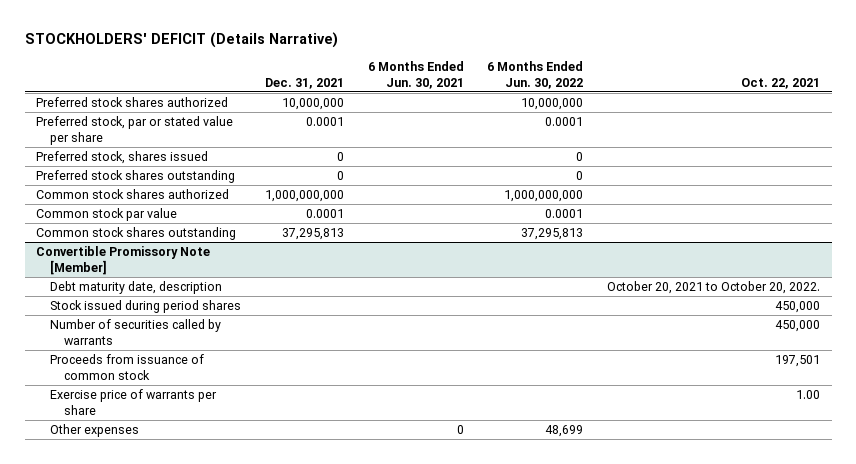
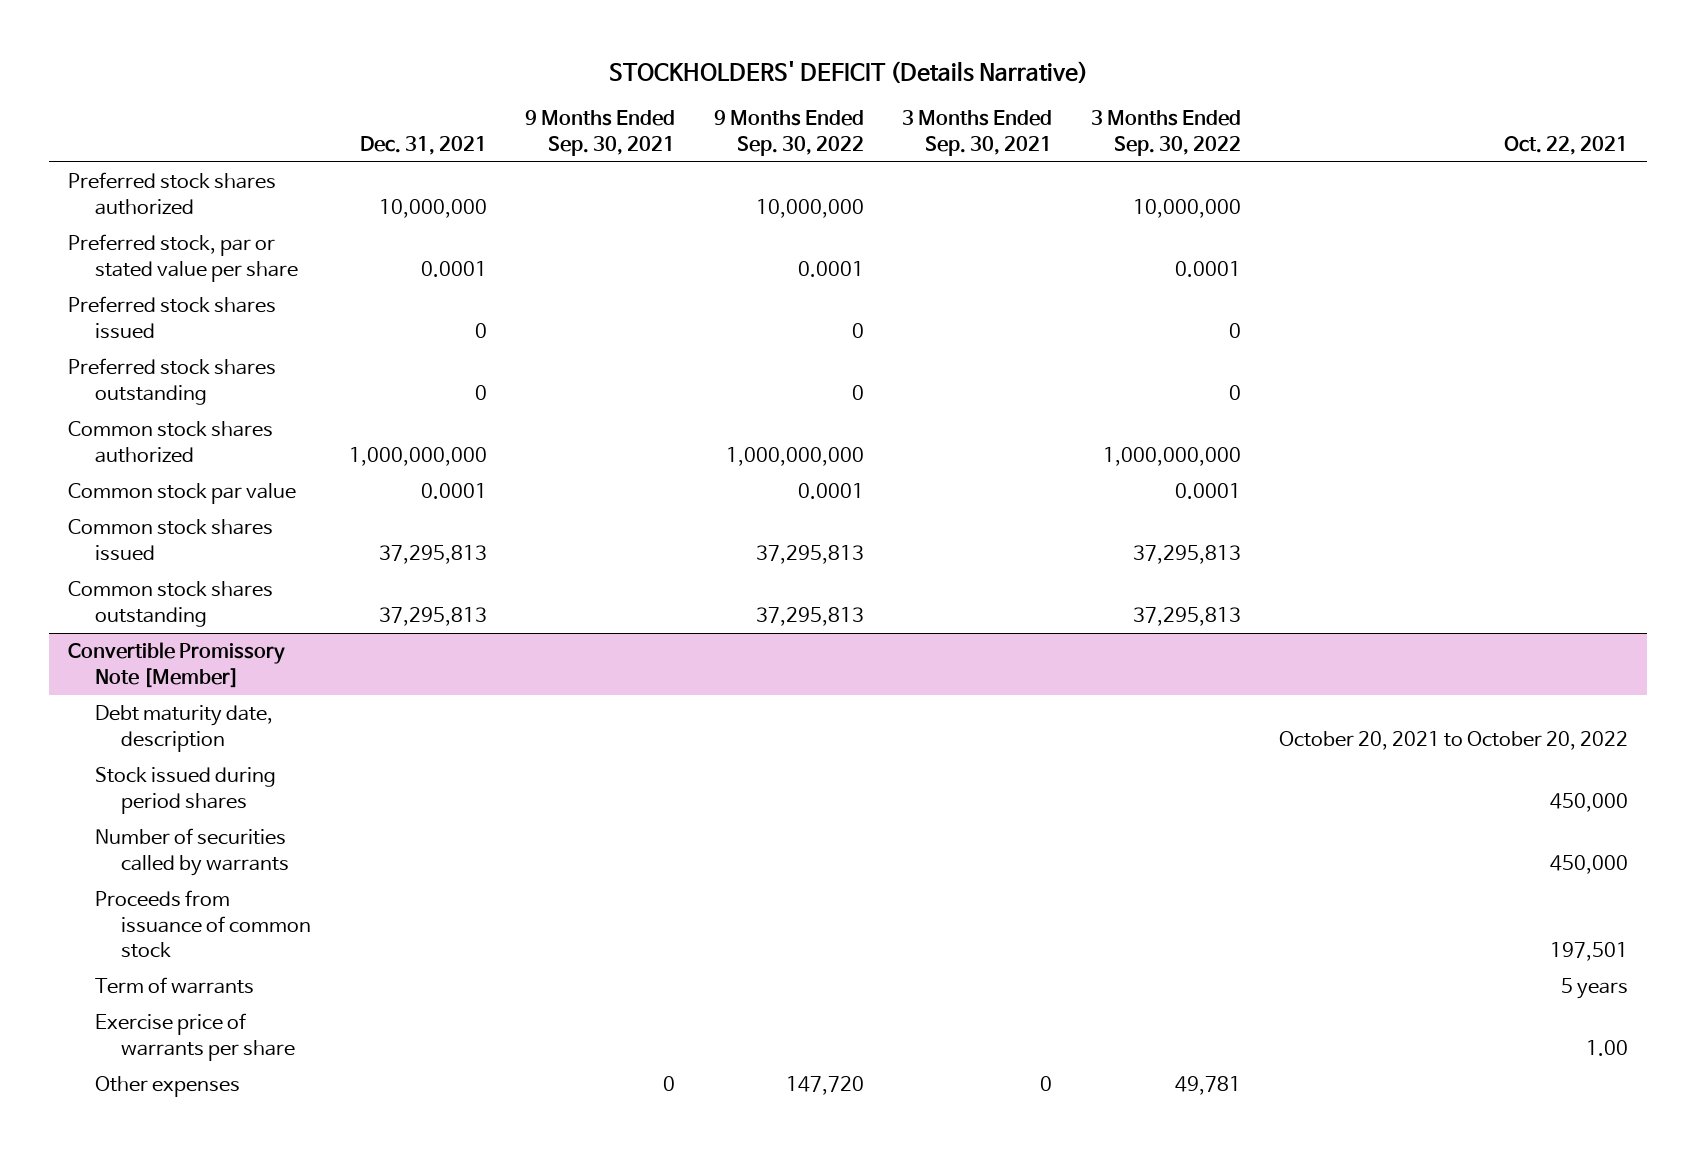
- | Dec. 31, 2021 | 6 Months Ended Jun. 30, 2021 | 6 Months Ended Jun. 30, 2022 | Oct. 22, 2021
+ | Dec. 31, 2021 | 9 Months Ended Sep. 30, 2021 | 9 Months Ended Sep. 30, 2022 | 3 Months Ended Sep. 30, 2021 | 3 Months Ended Sep. 30, 2022 | Oct. 22, 2021
- Preferred stock, shares issued | 0 | | 0 |
+ Preferred stock shares issued | 0 | | 0 | | 0 |
+ Common stock shares issued | 37,295,813 | | 37,295,813 | | 37,295,813 |
@ Convertible Promissory Note [Member]
- Debt maturity date, description | | | | October 20, 2021 to October 20, 2022.
+ Debt maturity date, description | | | | | | October 20, 2021 to October 20, 2022
+ Term of warrants | | | | | | 5 years

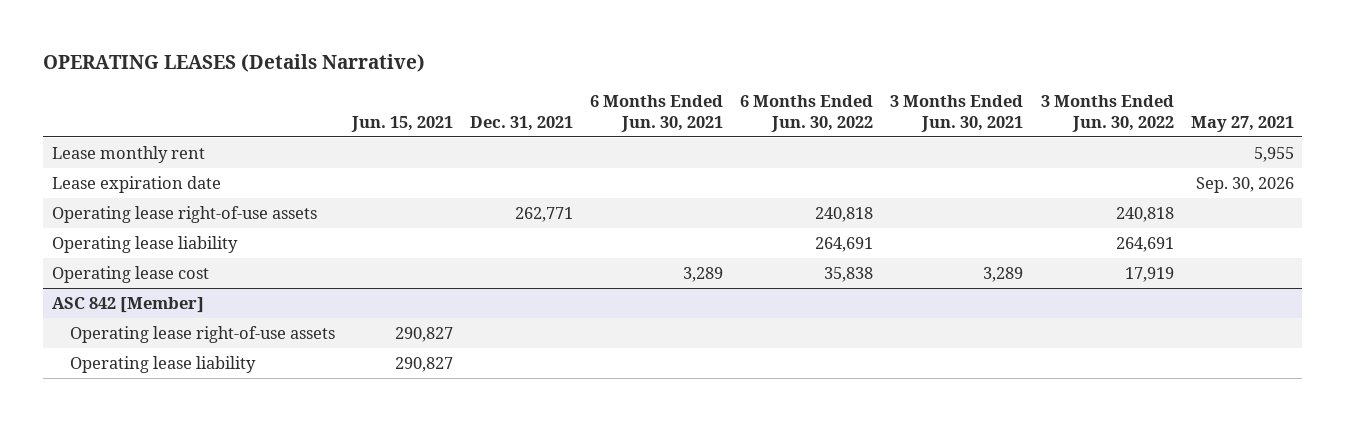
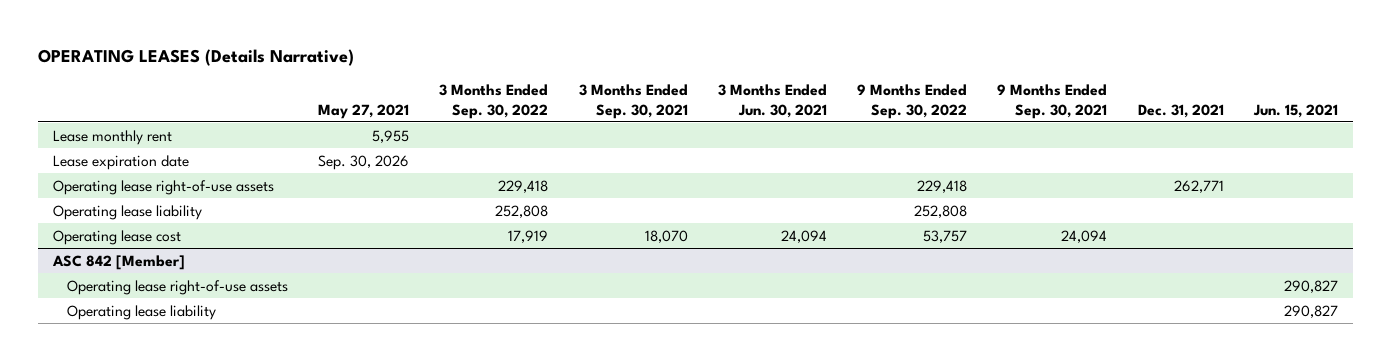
- | Jun. 15, 2021 | Dec. 31, 2021 | 6 Months Ended Jun. 30, 2021 | 6 Months Ended Jun. 30, 2022 | 3 Months Ended Jun. 30, 2021 | 3 Months Ended Jun. 30, 2022 | May 27, 2021
+ | May 27, 2021 | 3 Months Ended Sep. 30, 2022 | 3 Months Ended Sep. 30, 2021 | 3 Months Ended Jun. 30, 2021 | 9 Months Ended Sep. 30, 2022 | 9 Months Ended Sep. 30, 2021 | Dec. 31, 2021 | Jun. 15, 2021
- Operating lease cost | | | 3,289 | 35,838 | 3,289 | 17,919 |
+ Operating lease cost | | 17,919 | 18,070 | 24,094 | 53,757 | 24,094 | |

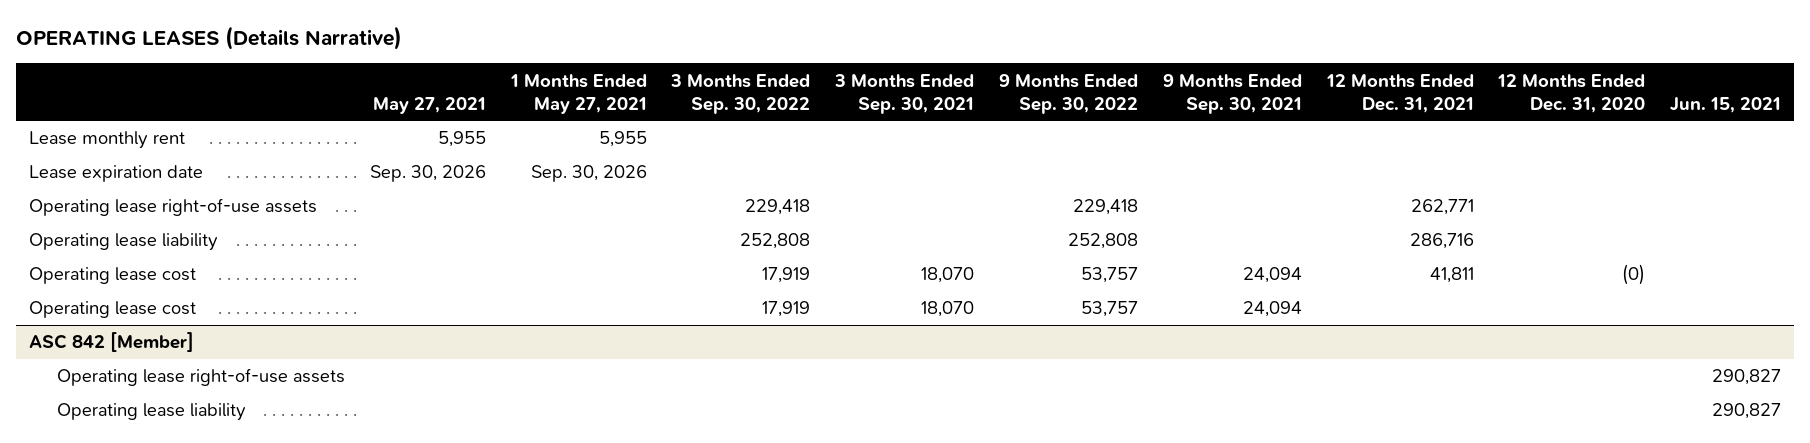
- | May 27, 2021 | 3 Months Ended Sep. 30, 2022 | 3 Months Ended Sep. 30, 2021 | 3 Months Ended Jun. 30, 2021 | 9 Months Ended Sep. 30, 2022 | 9 Months Ended Sep. 30, 2021 | Dec. 31, 2021 | Jun. 15, 2021
+ | May 27, 2021 | 1 Months Ended May 27, 2021 | 3 Months Ended Sep. 30, 2022 | 3 Months Ended Sep. 30, 2021 | 9 Months Ended Sep. 30, 2022 | 9 Months Ended Sep. 30, 2021 | 12 Months Ended Dec. 31, 2021 | 12 Months Ended Dec. 31, 2020 | Jun. 15, 2021
+ Operating lease cost | | | 17,919 | 18,070 | 53,757 | 24,094 | | |

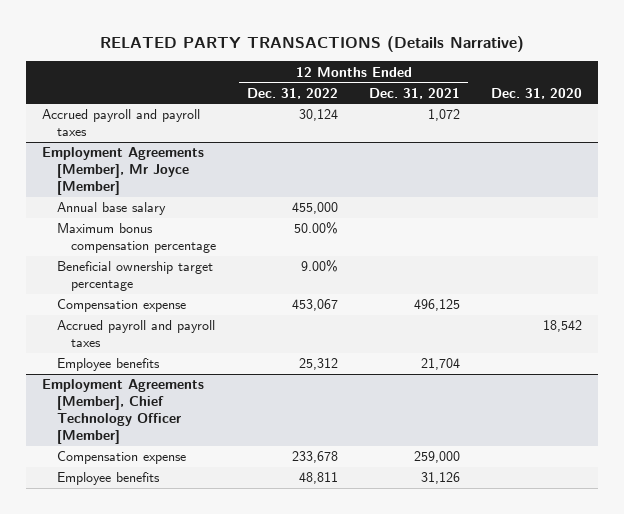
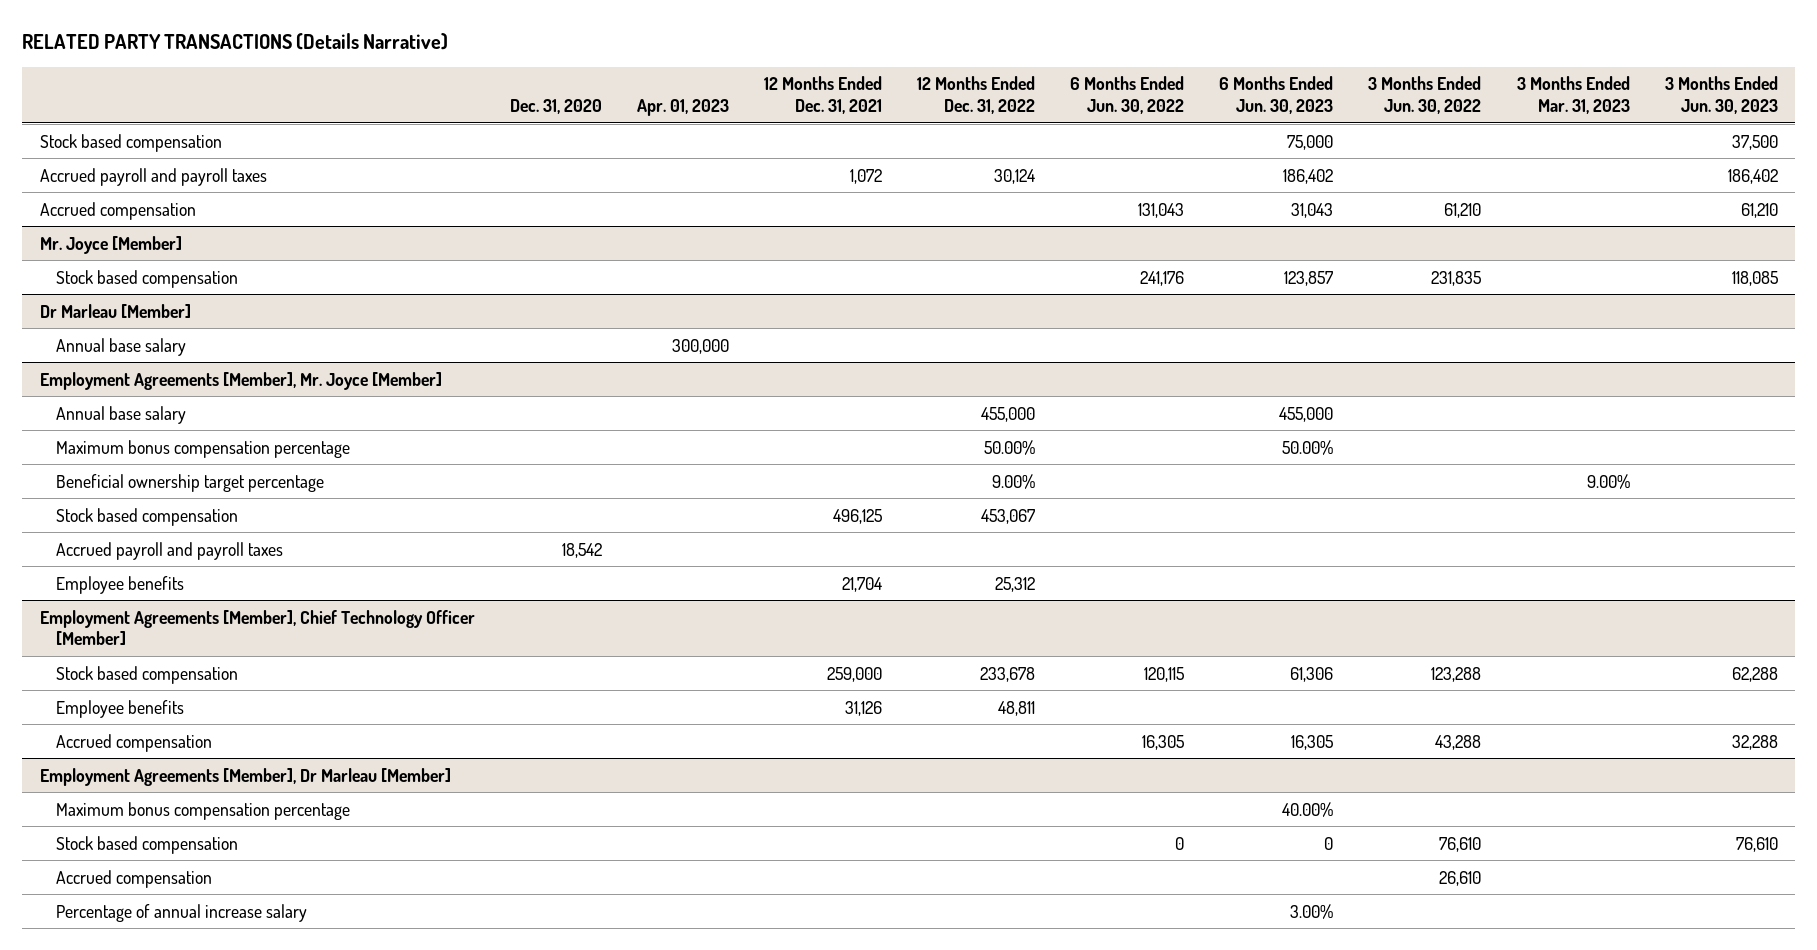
- | 12 Months Ended Dec. 31, 2022 | 12 Months Ended Dec. 31, 2021 | Dec. 31, 2020
+ | Dec. 31, 2020 | Apr. 01, 2023 | 12 Months Ended Dec. 31, 2021 | 12 Months Ended Dec. 31, 2022 | 6 Months Ended Jun. 30, 2022 | 6 Months Ended Jun. 30, 2023 | 3 Months Ended Jun. 30, 2022 | 3 Months Ended Mar. 31, 2023 | 3 Months Ended Jun. 30, 2023
+ Stock based compensation | | | | | | 75,000 | | | 37,500
- Employment Agreements [Member], Mr Joyce [Member]
+ Accrued compensation | | | | | 131,043 | 31,043 | 61,210 | | 61,210
+ Mr. Joyce [Member]
+ Stock based compensation | | | | | 241,176 | 123,857 | 231,835 | | 118,085
+ Dr Marleau [Member]
+ Annual base salary | | 300,000 | | | | | | |
+ Employment Agreements [Member], Mr. Joyce [Member]
- Compensation expense | 453,067 | 496,125 |
+ Stock based compensation | | | 496,125 | 453,067 | | | | |
@ Employment Agreements [Member], Chief Technology Officer [Member]
- Compensation expense | 233,678 | 259,000 |
+ Stock based compensation | | | 259,000 | 233,678 | 120,115 | 61,306 | 123,288 | | 62,288
+ Accrued compensation | | | | | 16,305 | 16,305 | 43,288 | | 32,288
+ Employment Agreements [Member], Dr Marleau [Member]
+ Maximum bonus compensation percentage | | | | | | 40.00% | | |
+ Stock based compensation | | | | | 0 | 0 | 76,610 | | 76,610
+ Accrued compensation | | | | | | | 26,610 | |
+ Percentage of annual increase salary | | | | | | 3.00% | | |

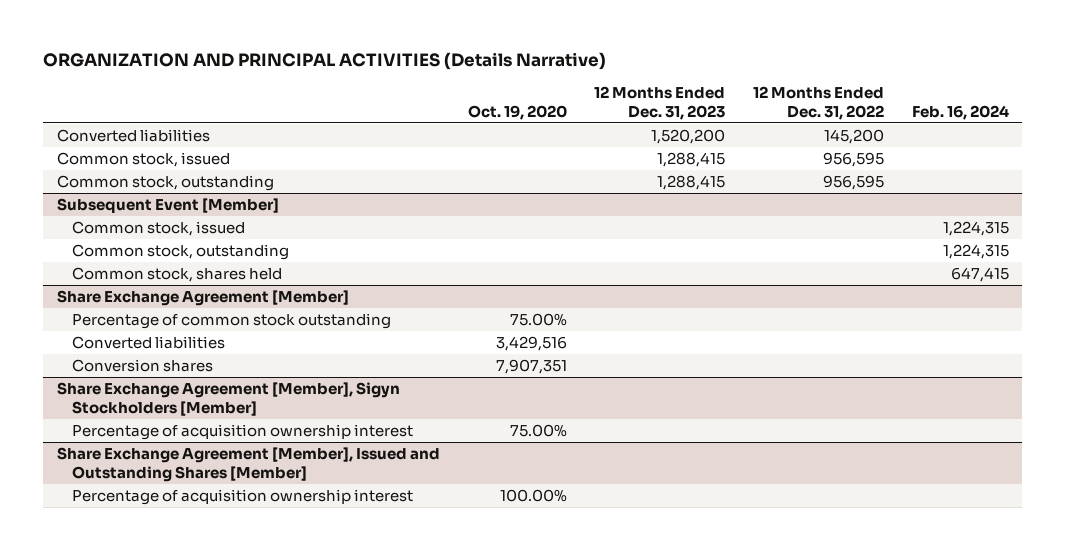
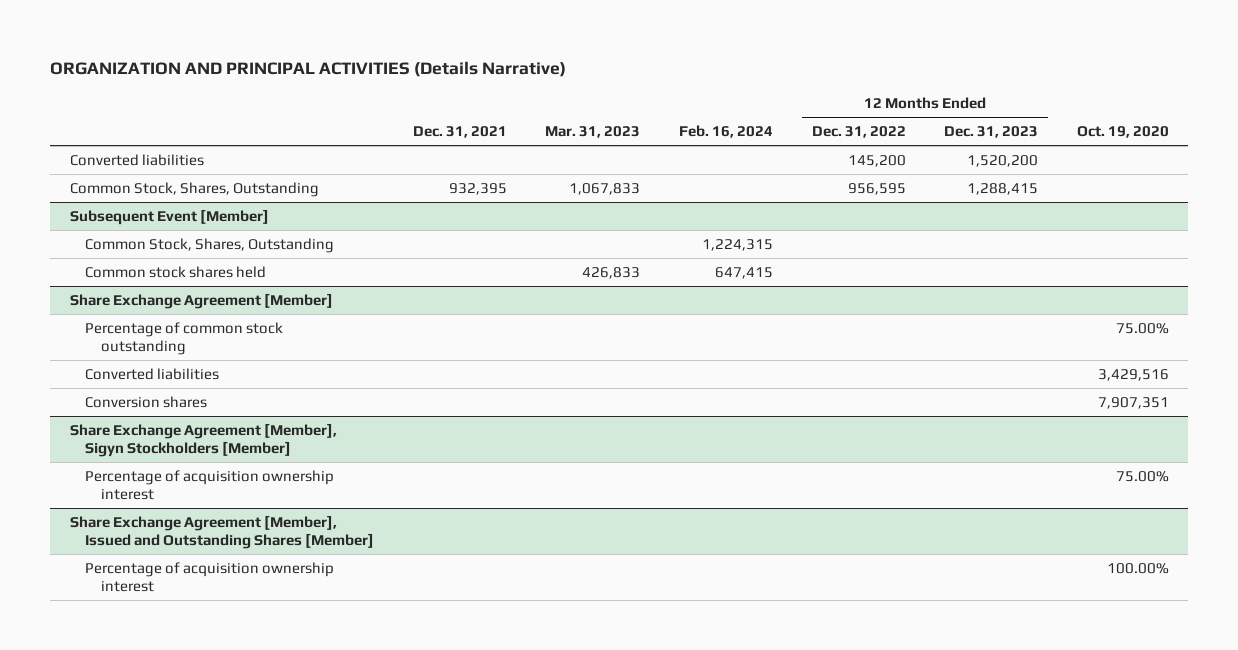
- | Oct. 19, 2020 | 12 Months Ended Dec. 31, 2023 | 12 Months Ended Dec. 31, 2022 | Feb. 16, 2024
+ | Dec. 31, 2021 | Mar. 31, 2023 | Feb. 16, 2024 | 12 Months Ended Dec. 31, 2022 | 12 Months Ended Dec. 31, 2023 | Oct. 19, 2020
- Common stock, issued | | 1,288,415 | 956,595 |
- Common stock, outstanding | | 1,288,415 | 956,595 |
+ Common Stock, Shares, Outstanding | 932,395 | 1,067,833 | | 956,595 | 1,288,415 |
@ Subsequent Event [Member]
- Common stock, issued | | | | 1,224,315
- Common stock, outstanding | | | | 1,224,315
- Common stock, shares held | | | | 647,415
+ Common Stock, Shares, Outstanding | | | 1,224,315 | | |
+ Common stock shares held | | 426,833 | 647,415 | | |

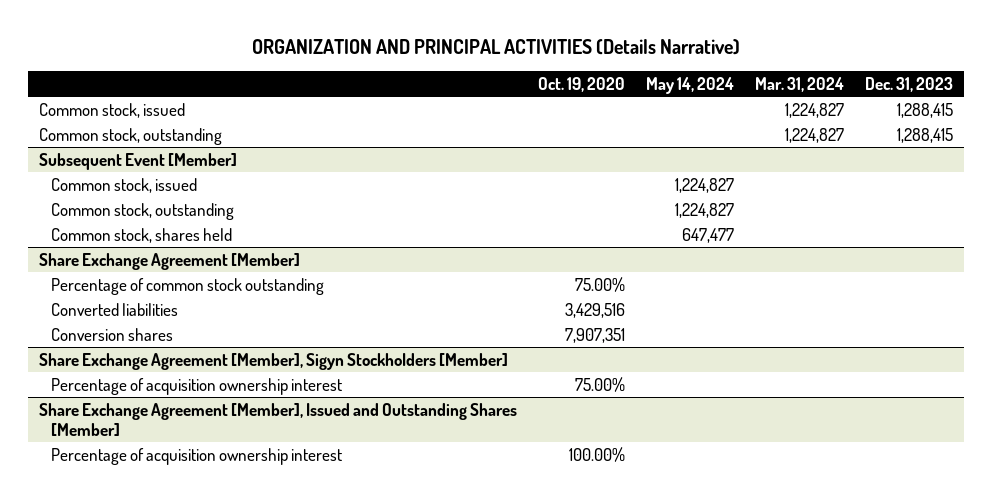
- | Dec. 31, 2021 | Mar. 31, 2023 | Feb. 16, 2024 | 12 Months Ended Dec. 31, 2022 | 12 Months Ended Dec. 31, 2023 | Oct. 19, 2020
+ | Oct. 19, 2020 | May 14, 2024 | Mar. 31, 2024 | Dec. 31, 2023
- Converted liabilities | | | | 145,200 | 1,520,200 |
- Common Stock, Shares, Outstanding | 932,395 | 1,067,833 | | 956,595 | 1,288,415 |
+ Common stock, issued | | | 1,224,827 | 1,288,415
+ Common stock, outstanding | | | 1,224,827 | 1,288,415
@ Subsequent Event [Member]
- Common Stock, Shares, Outstanding | | | 1,224,315 | | |
- Common stock shares held | | 426,833 | 647,415 | | |
+ Common stock, issued | | 1,224,827 | |
+ Common stock, outstanding | | 1,224,827 | |
+ Common stock, shares held | | 647,477 | |

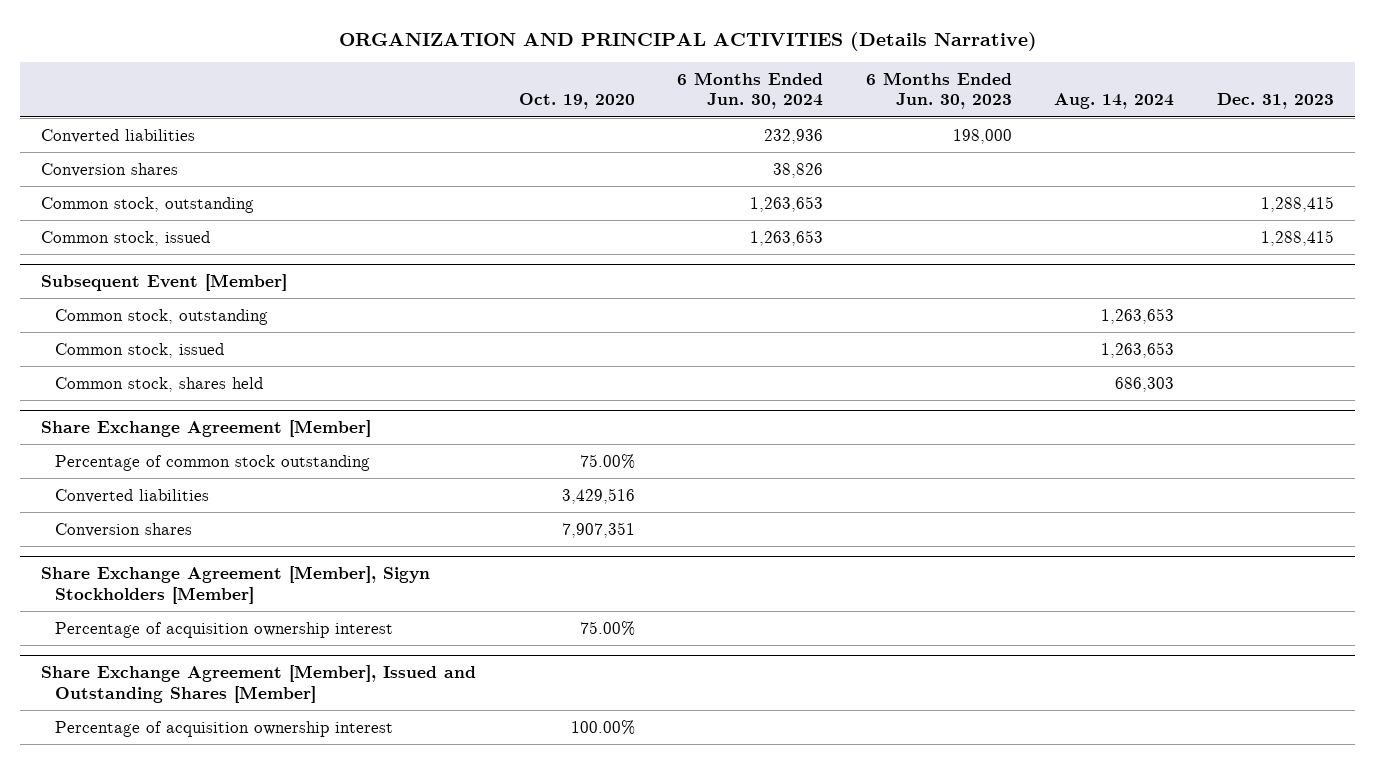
- | Oct. 19, 2020 | May 14, 2024 | Mar. 31, 2024 | Dec. 31, 2023
+ | Oct. 19, 2020 | 6 Months Ended Jun. 30, 2024 | 6 Months Ended Jun. 30, 2023 | Aug. 14, 2024 | Dec. 31, 2023
+ Converted liabilities | | 232,936 | 198,000 | |
+ Conversion shares | | 38,826 | | |
moved down: Common stock, issued | | 1,263,653 | | | 1,288,415
@ Subsequent Event [Member]
moved down: Common stock, issued | | | | 1,263,653 |

